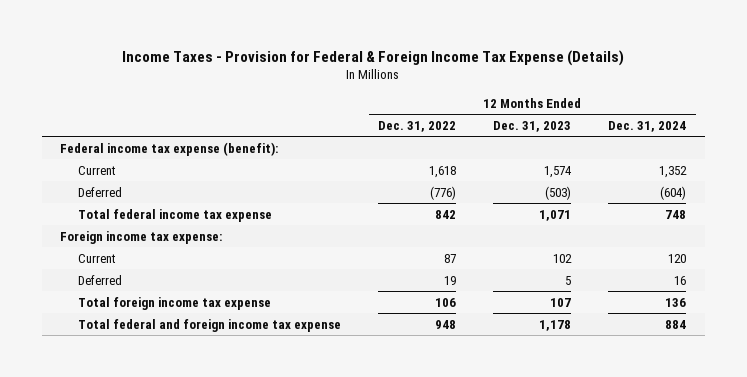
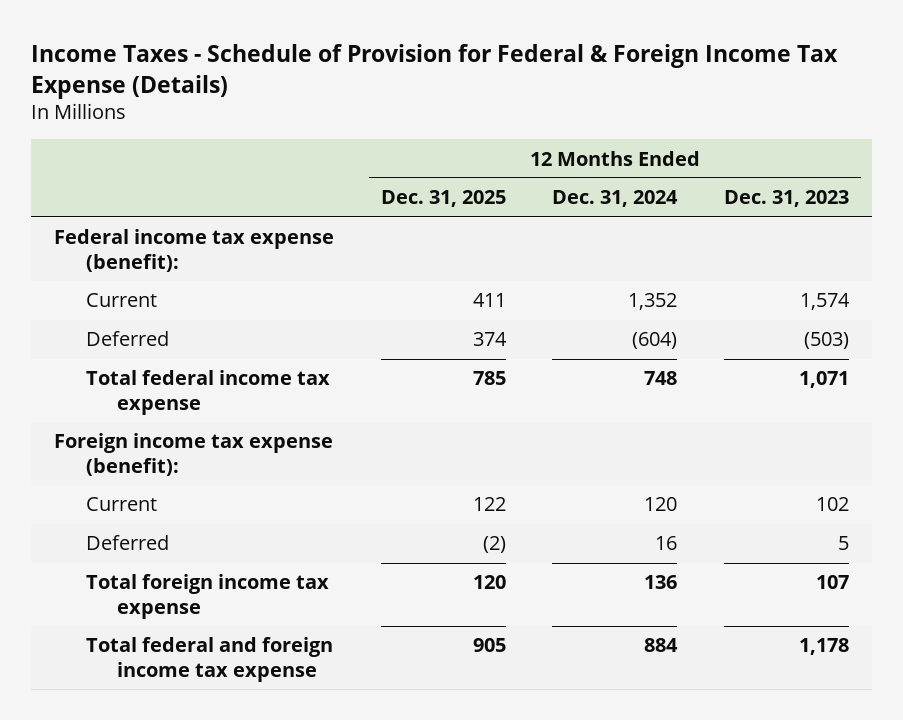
- Income Taxes - Provision for Federal & Foreign Income Tax Expense (Details)
+ Income Taxes - Schedule of Provision for Federal & Foreign Income Tax Expense (Details)
- | 12 Months Ended Dec. 31, 2022 | 12 Months Ended Dec. 31, 2023 | 12 Months Ended Dec. 31, 2024
+ | 12 Months Ended Dec. 31, 2025 | 12 Months Ended Dec. 31, 2024 | 12 Months Ended Dec. 31, 2023
- Foreign income tax expense:
+ Foreign income tax expense (benefit):

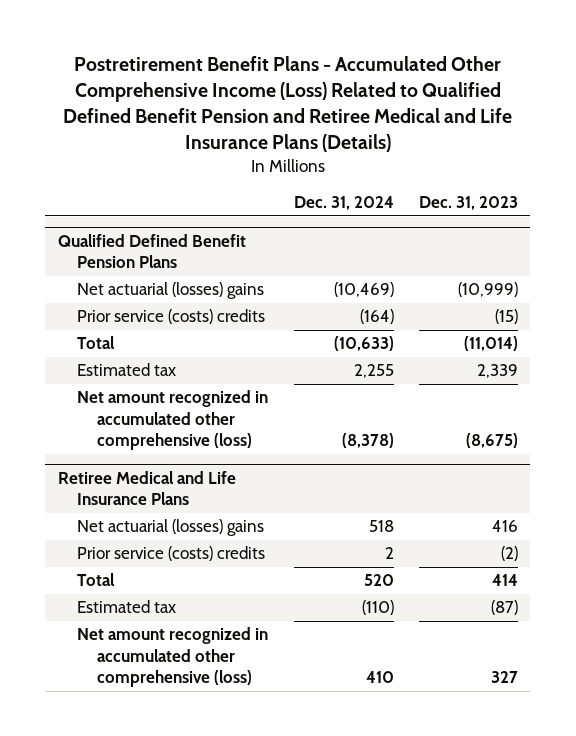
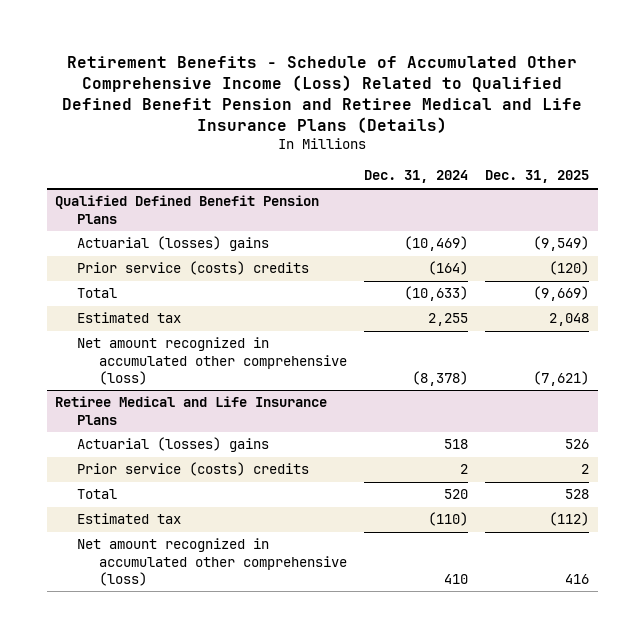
- Postretirement Benefit Plans - Accumulated Other Comprehensive Income (Loss) Related to Qualified Defined Benefit Pension and Retiree Medical and Life Insurance Plans (Details)
+ Retirement Benefits - Schedule of Accumulated Other Comprehensive Income (Loss) Related to Qualified Defined Benefit Pension and Retiree Medical and Life Insurance Plans (Details)
- | Dec. 31, 2024 | Dec. 31, 2023
+ | Dec. 31, 2024 | Dec. 31, 2025
@ Qualified Defined Benefit Pension Plans
- Net actuarial (losses) gains | (10,469) | (10,999)
+ Actuarial (losses) gains | (10,469) | (9,549)
@ Retiree Medical and Life Insurance Plans
- Net actuarial (losses) gains | 518 | 416
+ Actuarial (losses) gains | 518 | 526

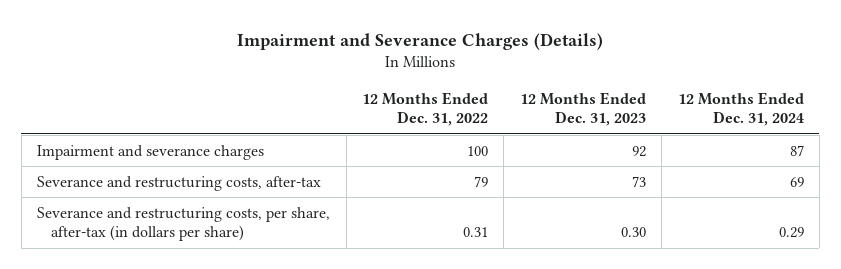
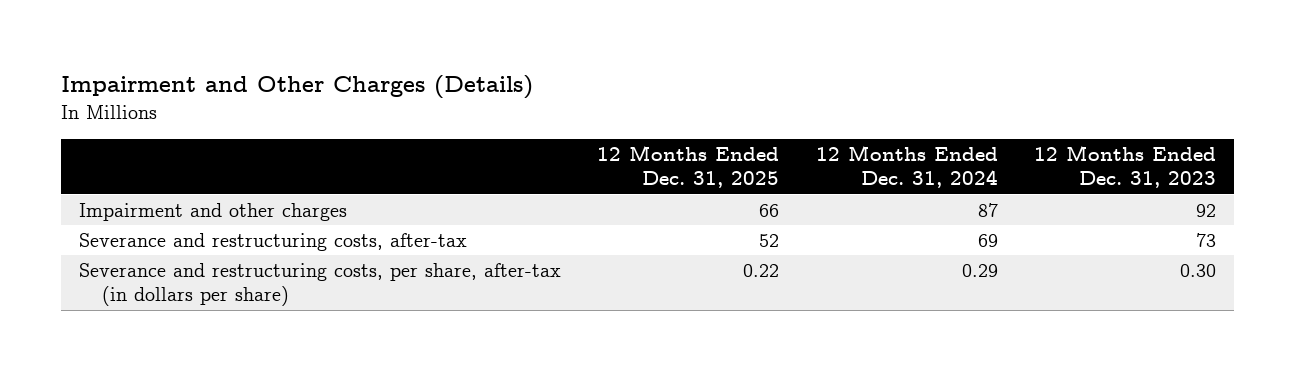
- Impairment and Severance Charges (Details)
+ Impairment and Other Charges (Details)
- | 12 Months Ended Dec. 31, 2022 | 12 Months Ended Dec. 31, 2023 | 12 Months Ended Dec. 31, 2024
+ | 12 Months Ended Dec. 31, 2025 | 12 Months Ended Dec. 31, 2024 | 12 Months Ended Dec. 31, 2023
- Impairment and severance charges | 100 | 92 | 87
+ Impairment and other charges | 66 | 87 | 92

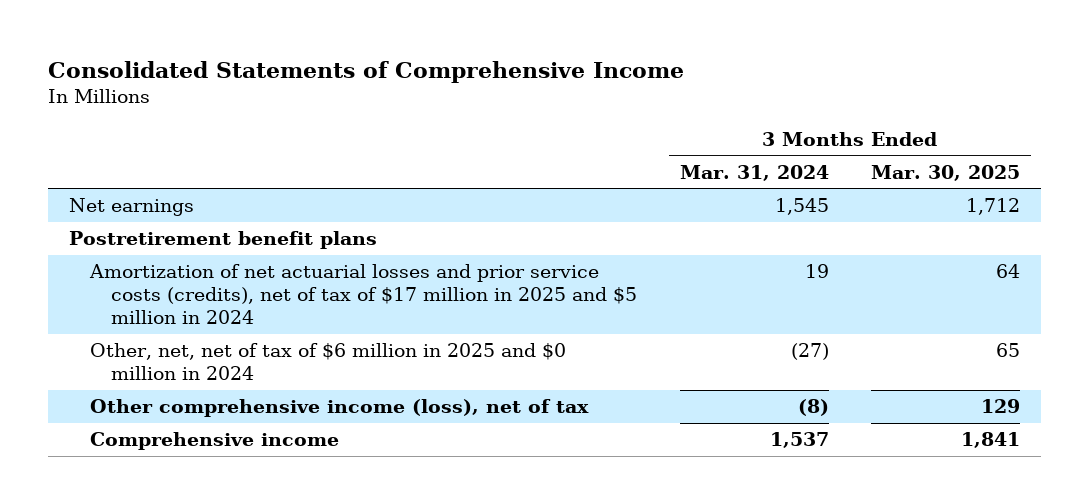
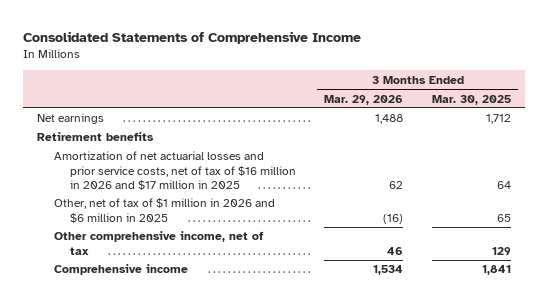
- | 3 Months Ended Mar. 31, 2024 | 3 Months Ended Mar. 30, 2025
+ | 3 Months Ended Mar. 29, 2026 | 3 Months Ended Mar. 30, 2025
- Postretirement benefit plans
- Amortization of net actuarial losses and prior service costs (credits), net of tax of $17 million in 2025 and $5 million in 2024 | 19 | 64
- Other, net, net of tax of $6 million in 2025 and $0 million in 2024 | (27) | 65
- Other comprehensive income (loss), net of tax | (8) | 129
+ Retirement benefits
+ Amortization of net actuarial losses and prior service costs, net of tax of $16 million in 2026 and $17 million in 2025 | 62 | 64
+ Other, net of tax of $1 million in 2026 and $6 million in 2025 | (16) | 65
+ Other comprehensive income, net of tax | 46 | 129

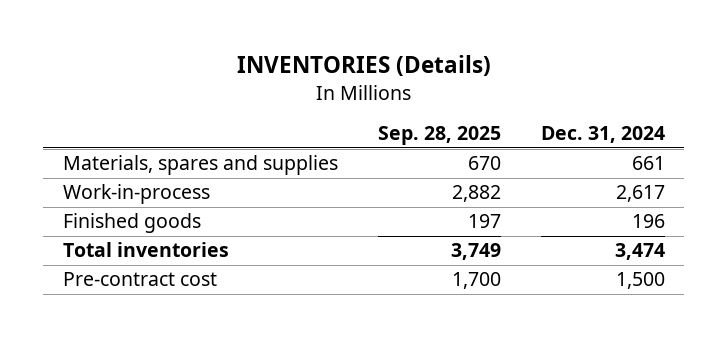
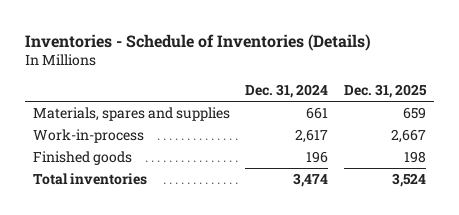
- INVENTORIES (Details)
+ Inventories - Schedule of Inventories (Details)
- | Sep. 28, 2025 | Dec. 31, 2024
+ | Dec. 31, 2024 | Dec. 31, 2025
- Pre-contract cost | 1,700 | 1,500

